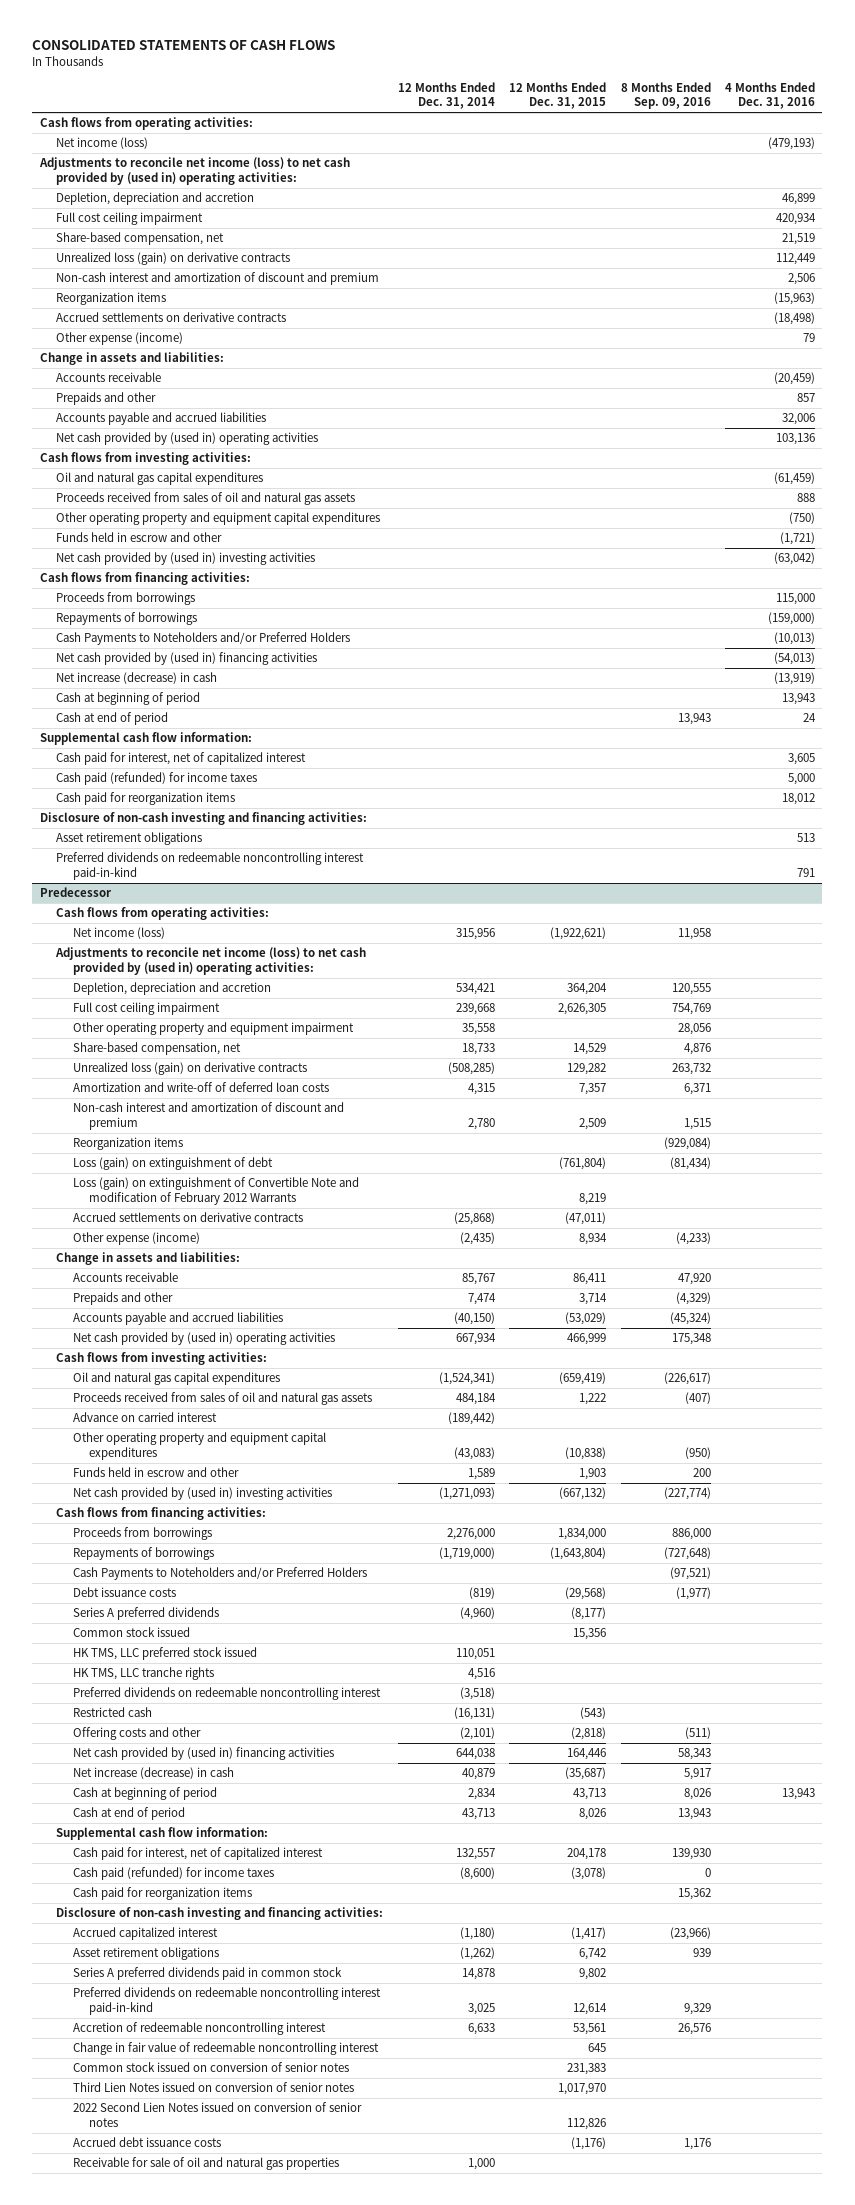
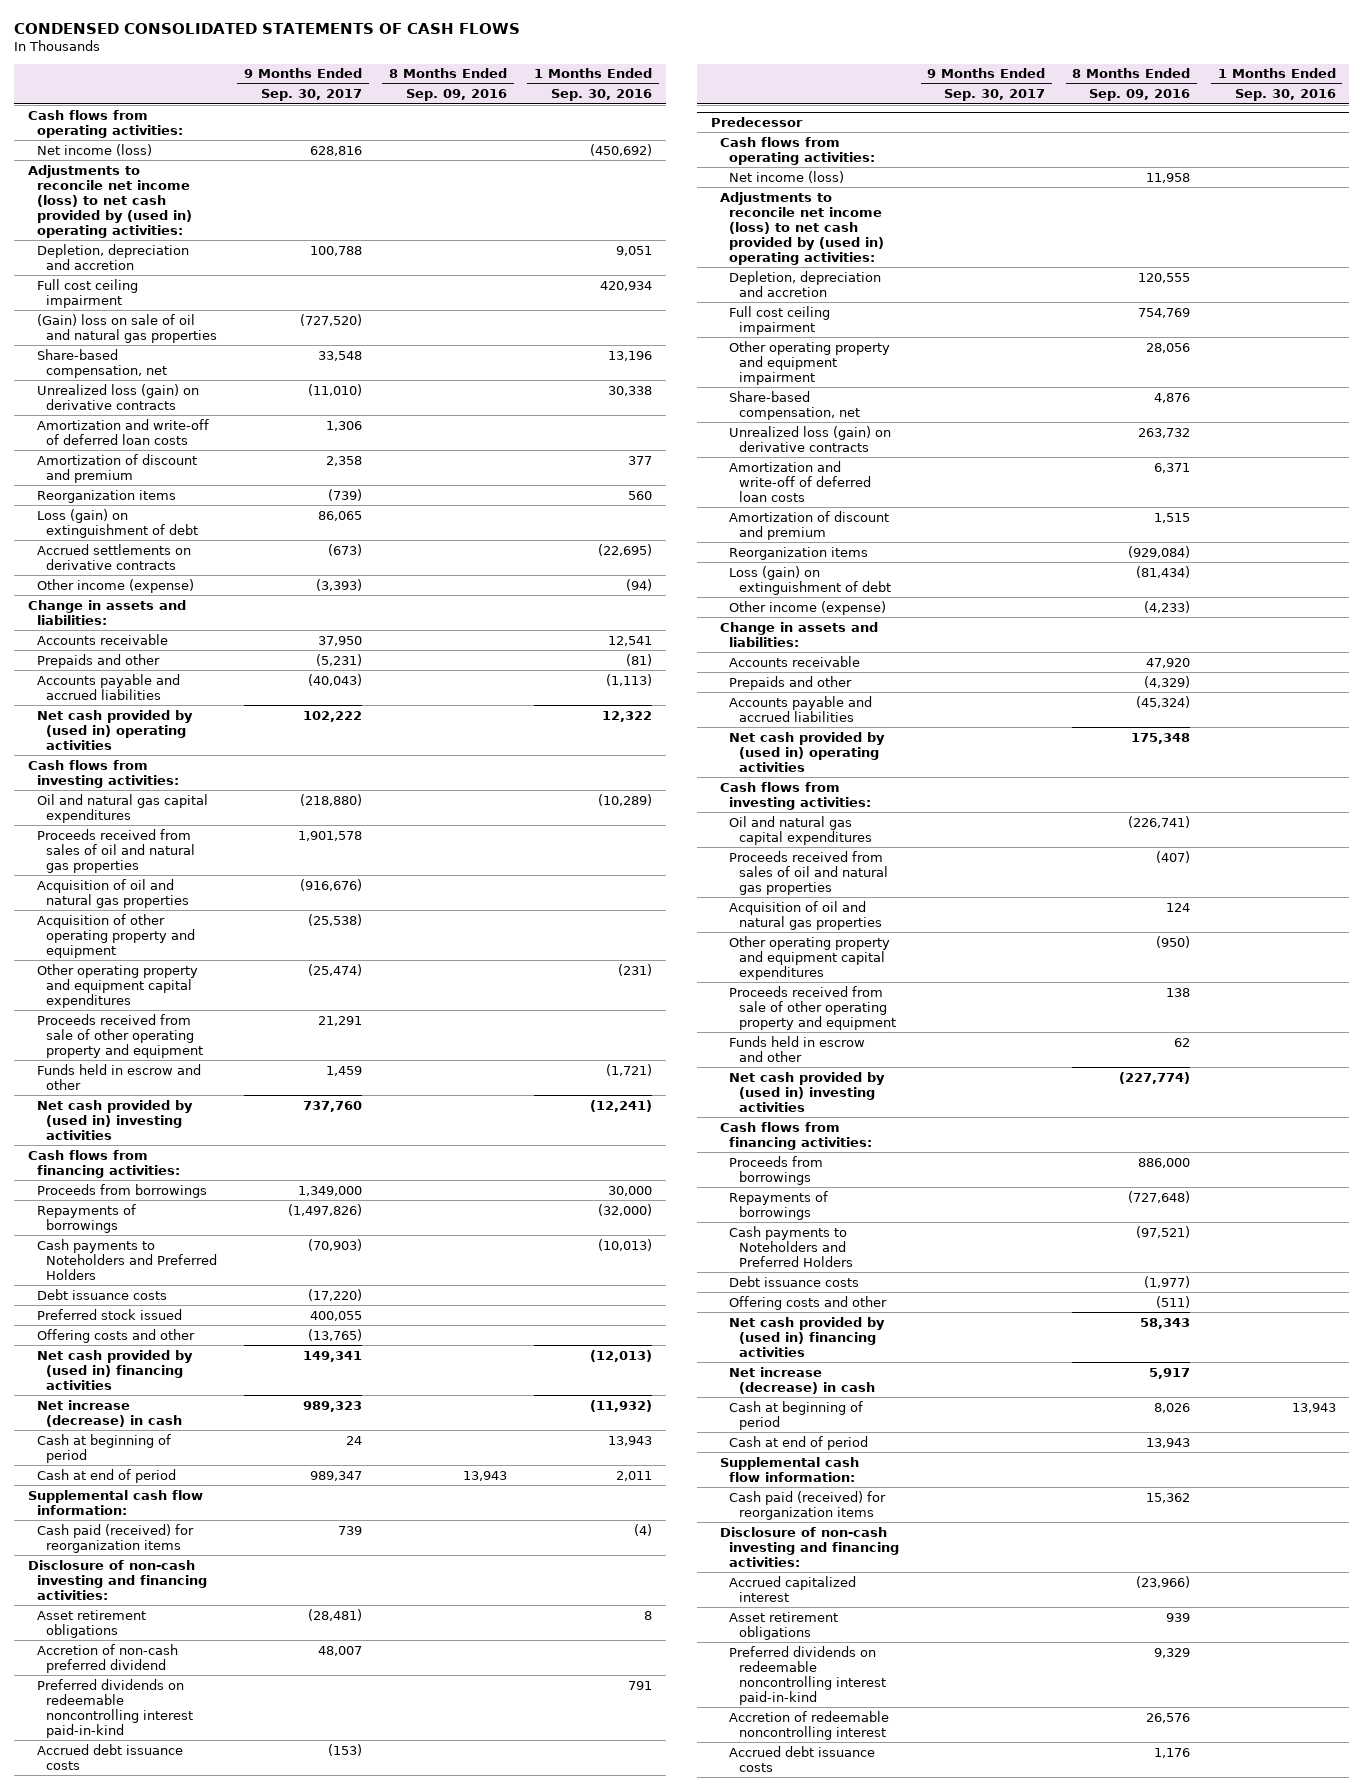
- CONSOLIDATED STATEMENTS OF CASH FLOWS
+ CONDENSED CONSOLIDATED STATEMENTS OF CASH FLOWS
- | 12 Months Ended Dec. 31, 2014 | 12 Months Ended Dec. 31, 2015 | 8 Months Ended Sep. 09, 2016 | 4 Months Ended Dec. 31, 2016
+ | 9 Months Ended Sep. 30, 2017 | 8 Months Ended Sep. 09, 2016 | 1 Months Ended Sep. 30, 2016
+ (Gain) loss on sale of oil and natural gas properties | (727,520) | |
- Non-cash interest and amortization of discount and premium | | | | 2,506
+ Amortization and write-off of deferred loan costs | 1,306 | |
+ Amortization of discount and premium | 2,358 | | 377
+ Loss (gain) on extinguishment of debt | 86,065 | |
- Other expense (income) | | | | 79
+ Other income (expense) | (3,393) | | (94)
- Proceeds received from sales of oil and natural gas assets | | | | 888
+ Proceeds received from sales of oil and natural gas properties | 1,901,578 | |
+ Acquisition of oil and natural gas properties | (916,676) | |
+ Acquisition of other operating property and equipment | (25,538) | |
+ Proceeds received from sale of other operating property and equipment | 21,291 | |
- Cash Payments to Noteholders and/or Preferred Holders | | | | (10,013)
+ Cash payments to Noteholders and Preferred Holders | (70,903) | | (10,013)
+ Debt issuance costs | (17,220) | |
+ Preferred stock issued | 400,055 | |
+ Offering costs and other | (13,765) | |
- Cash paid for interest, net of capitalized interest | | | | 3,605
- Cash paid (refunded) for income taxes | | | | 5,000
- Cash paid for reorganization items | | | | 18,012
+ Cash paid (received) for reorganization items | 739 | | (4)
+ Accretion of non-cash preferred dividend | 48,007 | |
+ Accrued debt issuance costs | (153) | |
@ Predecessor
- Non-cash interest and amortization of discount and premium | 2,780 | 2,509 | 1,515 |
+ Amortization of discount and premium | | 1,515 |
- Loss (gain) on extinguishment of Convertible Note and modification of February 2012 Warrants | | 8,219 | |
- Accrued settlements on derivative contracts | (25,868) | (47,011) | |
- Other expense (income) | (2,435) | 8,934 | (4,233) |
+ Other income (expense) | | (4,233) |
- Oil and natural gas capital expenditures | (1,524,341) | (659,419) | (226,617) |
- Proceeds received from sales of oil and natural gas assets | 484,184 | 1,222 | (407) |
- Advance on carried interest | (189,442) | | |
+ Oil and natural gas capital expenditures | | (226,741) |
+ Proceeds received from sales of oil and natural gas properties | | (407) |
+ Acquisition of oil and natural gas properties | | 124 |
- Funds held in escrow and other | 1,589 | 1,903 | 200 |
+ Proceeds received from sale of other operating property and equipment | | 138 |
+ Funds held in escrow and other | | 62 |
- Cash Payments to Noteholders and/or Preferred Holders | | | (97,521) |
+ Cash payments to Noteholders and Preferred Holders | | (97,521) |
- Series A preferred dividends | (4,960) | (8,177) | |
- Common stock issued | | 15,356 | |
- HK TMS, LLC preferred stock issued | 110,051 | | |
- HK TMS, LLC tranche rights | 4,516 | | |
- Preferred dividends on redeemable noncontrolling interest | (3,518) | | |
- Restricted cash | (16,131) | (543) | |
- Cash paid for interest, net of capitalized interest | 132,557 | 204,178 | 139,930 |
- Cash paid (refunded) for income taxes | (8,600) | (3,078) | 0 |
- Cash paid for reorganization items | | | 15,362 |
+ Cash paid (received) for reorganization items | | 15,362 |
- Series A preferred dividends paid in common stock | 14,878 | 9,802 | |
- Change in fair value of redeemable noncontrolling interest | | 645 | |
- Common stock issued on conversion of senior notes | | 231,383 | |
- Third Lien Notes issued on conversion of senior notes | | 1,017,970 | |
- 2022 Second Lien Notes issued on conversion of senior notes | | 112,826 | |
- Receivable for sale of oil and natural gas properties | 1,000 | | |

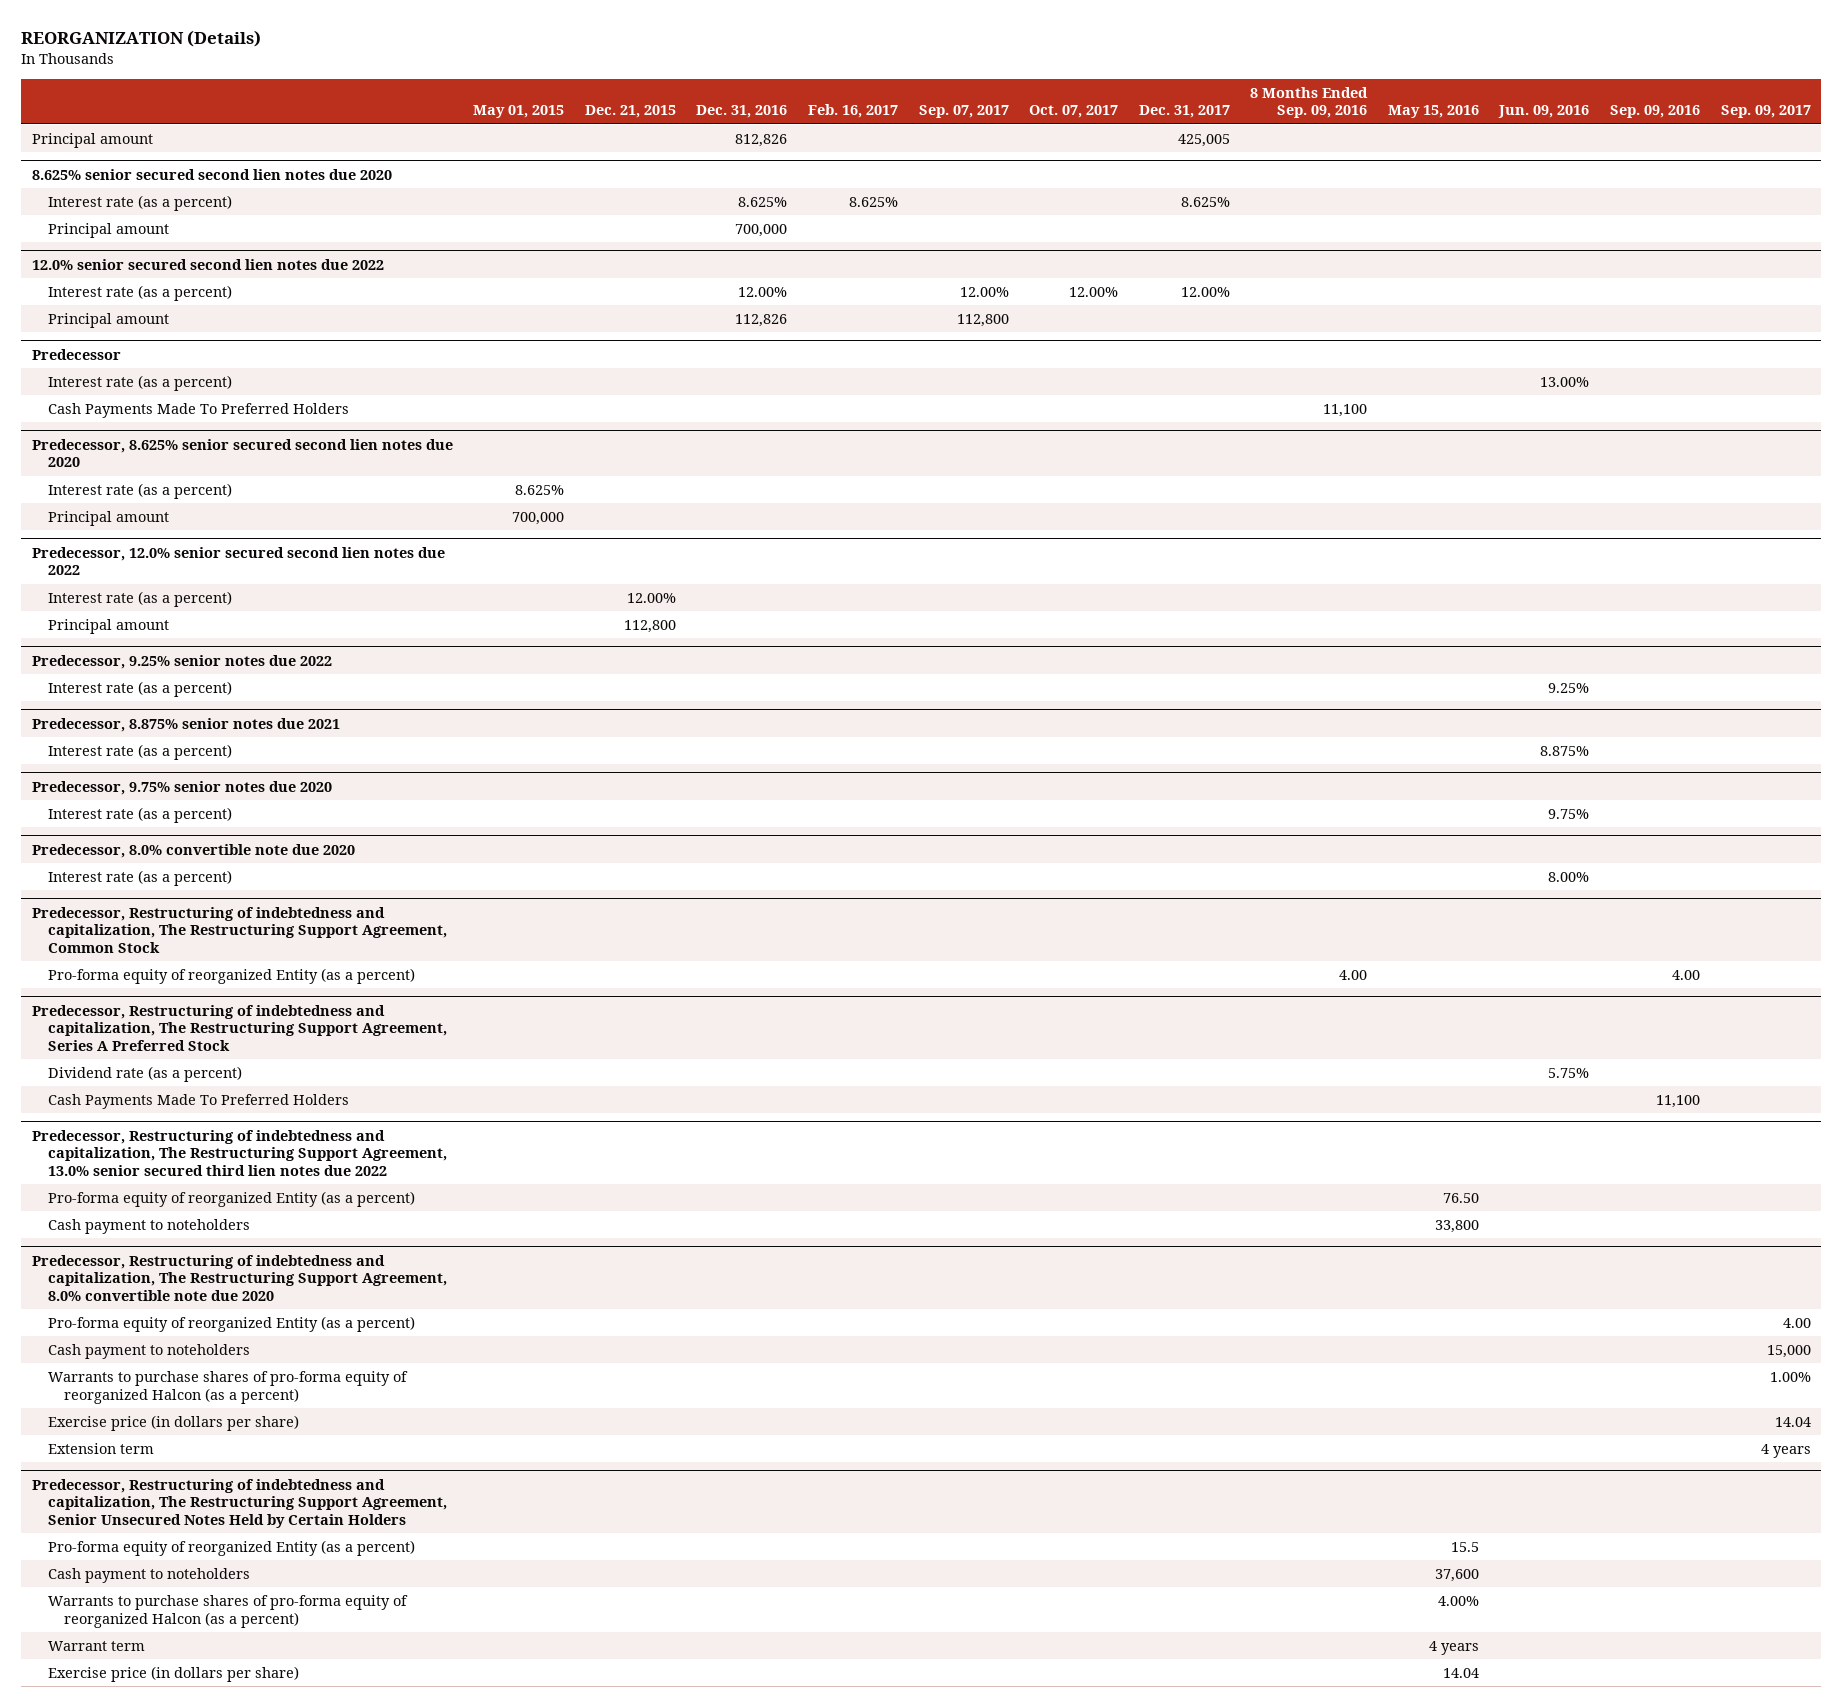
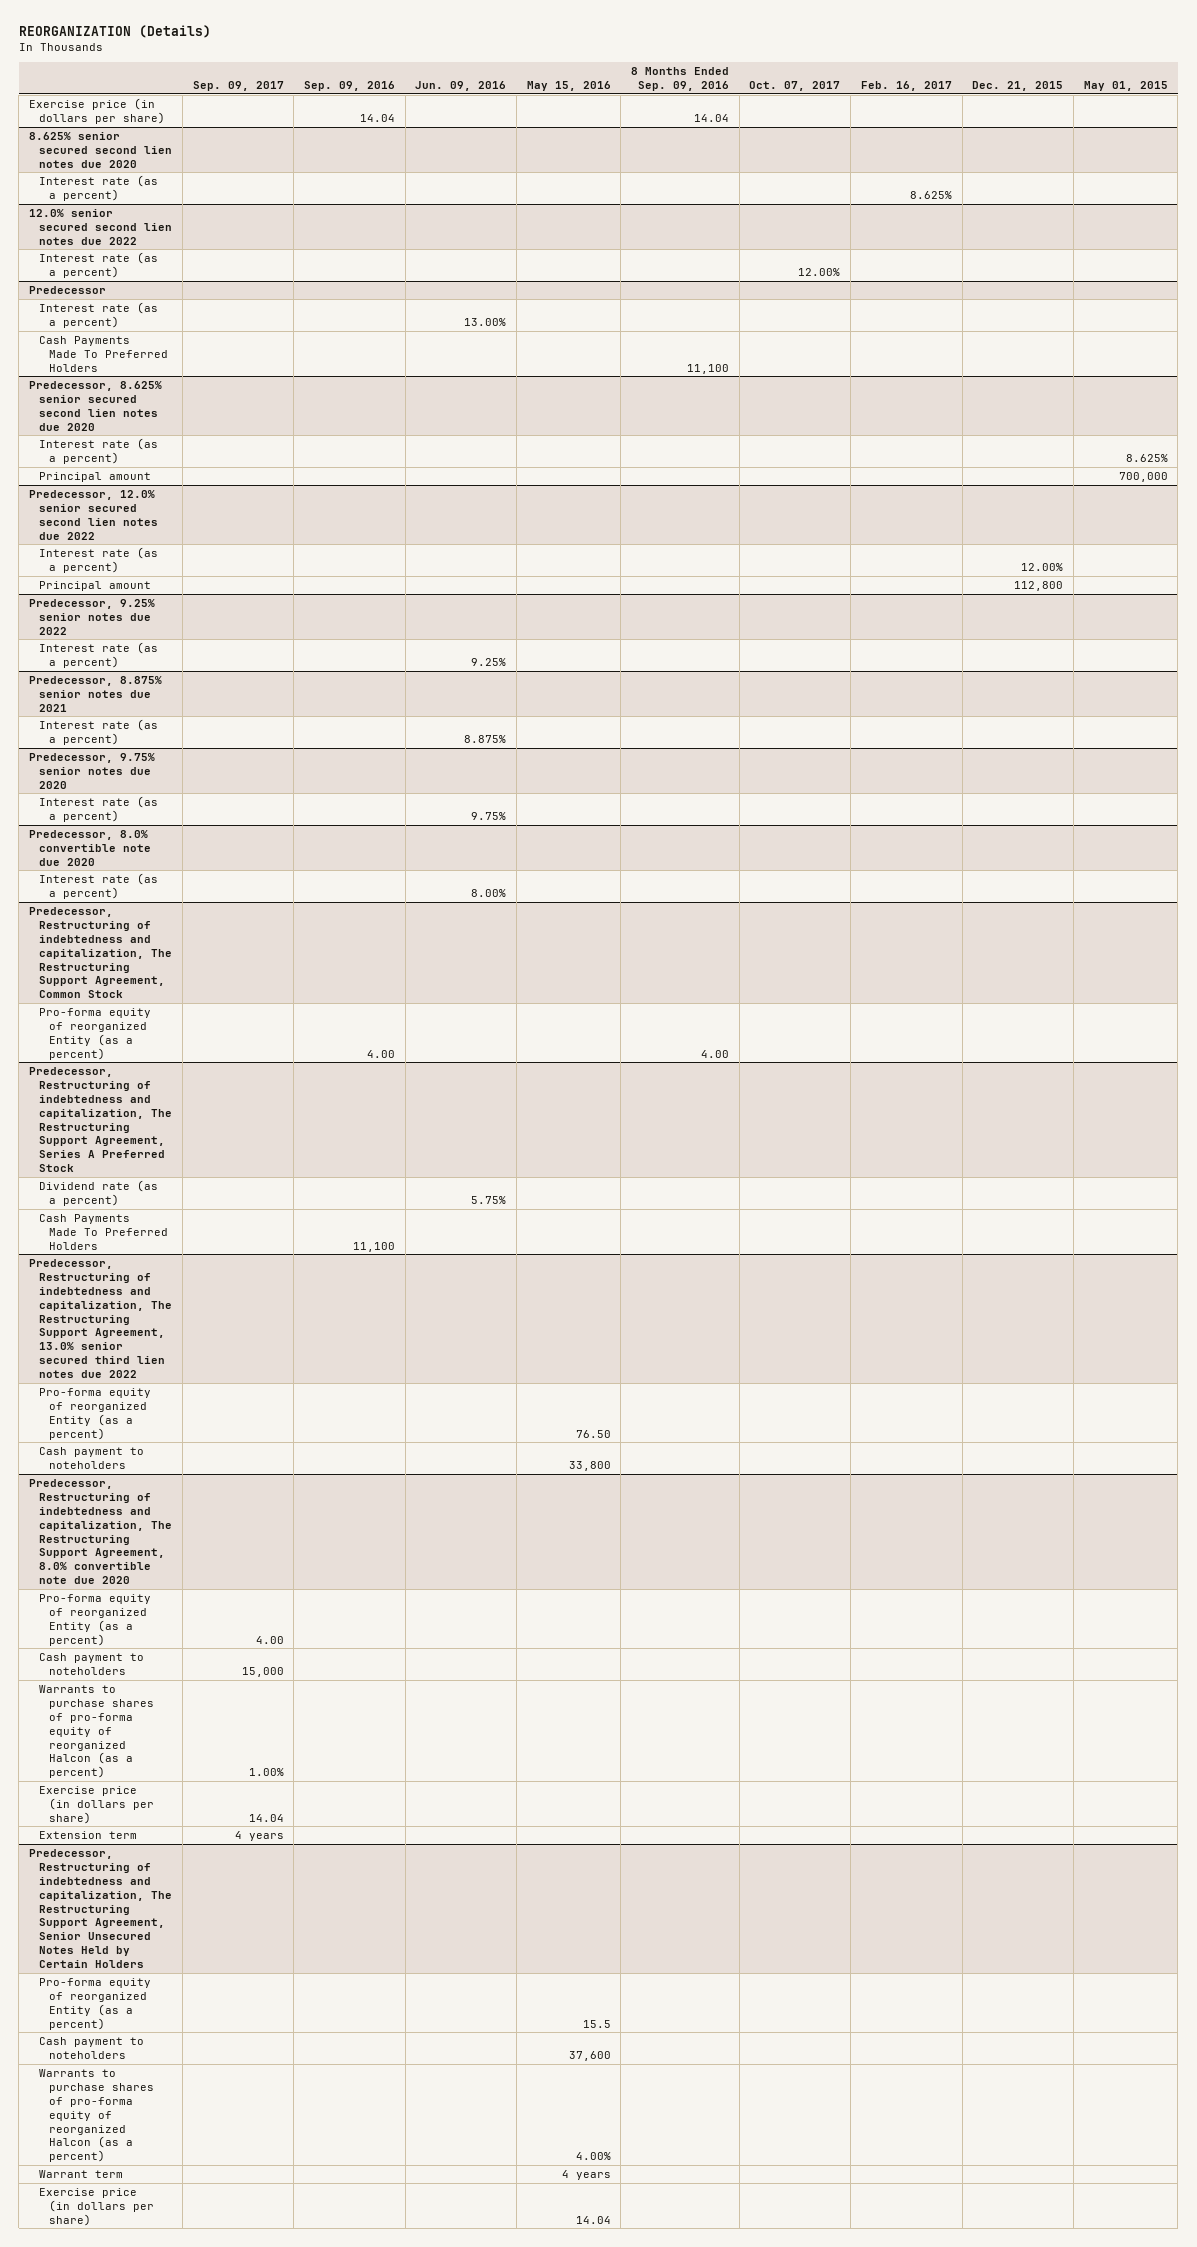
- | May 01, 2015 | Dec. 21, 2015 | Dec. 31, 2016 | Feb. 16, 2017 | Sep. 07, 2017 | Oct. 07, 2017 | Dec. 31, 2017 | 8 Months Ended Sep. 09, 2016 | May 15, 2016 | Jun. 09, 2016 | Sep. 09, 2016 | Sep. 09, 2017
+ | Sep. 09, 2017 | Sep. 09, 2016 | Jun. 09, 2016 | May 15, 2016 | 8 Months Ended Sep. 09, 2016 | Oct. 07, 2017 | Feb. 16, 2017 | Dec. 21, 2015 | May 01, 2015
- Principal amount | | | 812,826 | | | | 425,005 | | | | |
+ Exercise price (in dollars per share) | | 14.04 | | | 14.04 | | | |
@ 8.625% senior secured second lien notes due 2020
- Principal amount | | | 700,000 | | | | | | | | |
@ 12.0% senior secured second lien notes due 2022
- Principal amount | | | 112,826 | | 112,800 | | | | | | |

